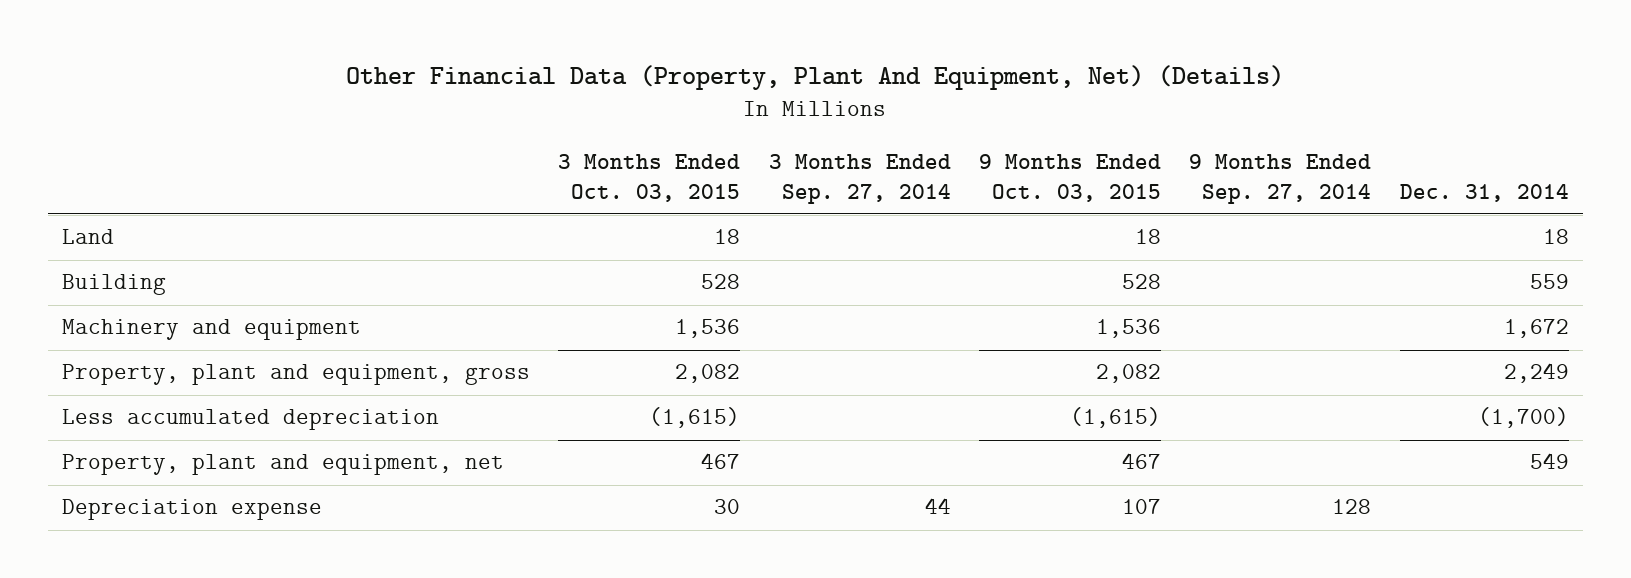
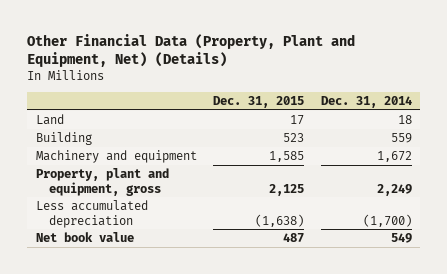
- Other Financial Data (Property, Plant And Equipment, Net) (Details)
+ Other Financial Data (Property, Plant and Equipment, Net) (Details)
- | 3 Months Ended Oct. 03, 2015 | 3 Months Ended Sep. 27, 2014 | 9 Months Ended Oct. 03, 2015 | 9 Months Ended Sep. 27, 2014 | Dec. 31, 2014
+ | Dec. 31, 2015 | Dec. 31, 2014
- Property, plant and equipment, net | 467 | | 467 | | 549
- Depreciation expense | 30 | 44 | 107 | 128 |
+ Net book value | 487 | 549

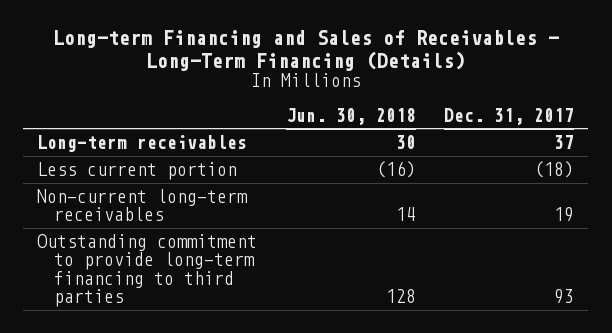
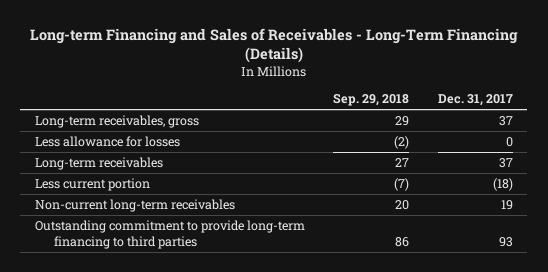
- | Jun. 30, 2018 | Dec. 31, 2017
+ | Sep. 29, 2018 | Dec. 31, 2017
+ Long-term receivables, gross | 29 | 37
+ Less allowance for losses | (2) | 0

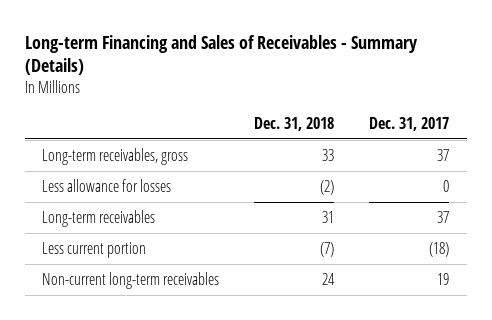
- Long-term Financing and Sales of Receivables - Long-Term Financing (Details)
+ Long-term Financing and Sales of Receivables - Summary (Details)
- | Sep. 29, 2018 | Dec. 31, 2017
+ | Dec. 31, 2018 | Dec. 31, 2017
- Outstanding commitment to provide long-term financing to third parties | 86 | 93

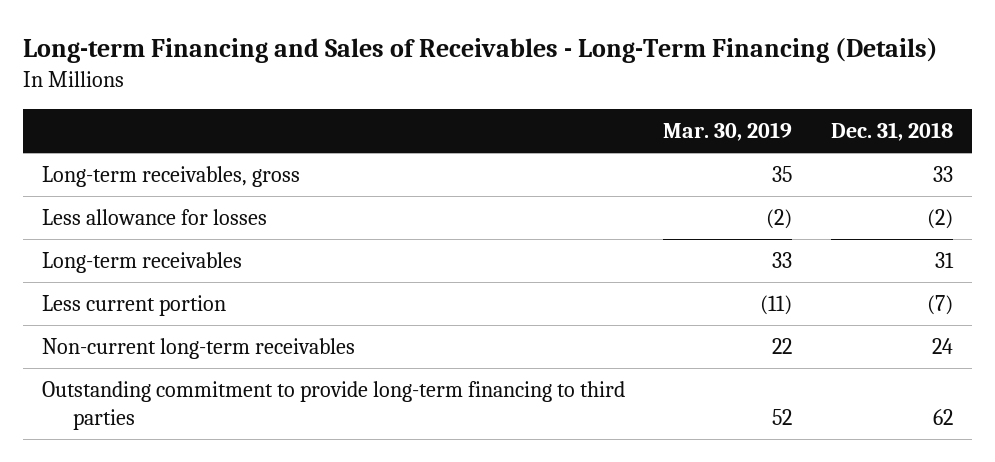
- Long-term Financing and Sales of Receivables - Summary (Details)
+ Long-term Financing and Sales of Receivables - Long-Term Financing (Details)
- | Dec. 31, 2018 | Dec. 31, 2017
+ | Mar. 30, 2019 | Dec. 31, 2018
+ Outstanding commitment to provide long-term financing to third parties | 52 | 62

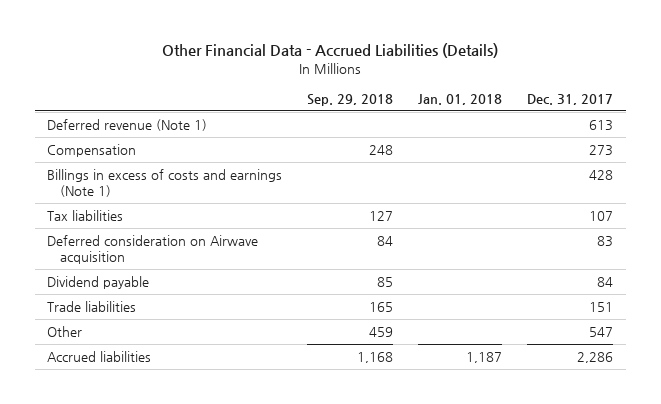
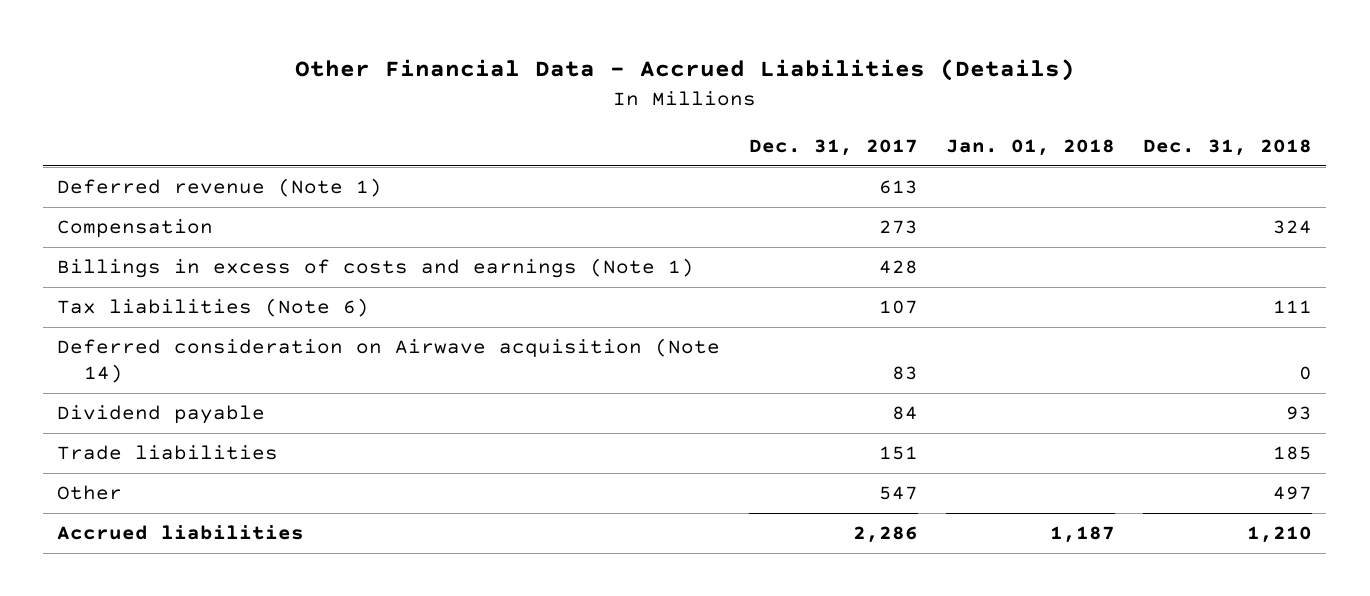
- | Sep. 29, 2018 | Jan. 01, 2018 | Dec. 31, 2017
+ | Dec. 31, 2017 | Jan. 01, 2018 | Dec. 31, 2018
- Tax liabilities | 127 | | 107
- Deferred consideration on Airwave acquisition | 84 | | 83
+ Tax liabilities (Note 6) | 107 | | 111
+ Deferred consideration on Airwave acquisition (Note 14) | 83 | | 0

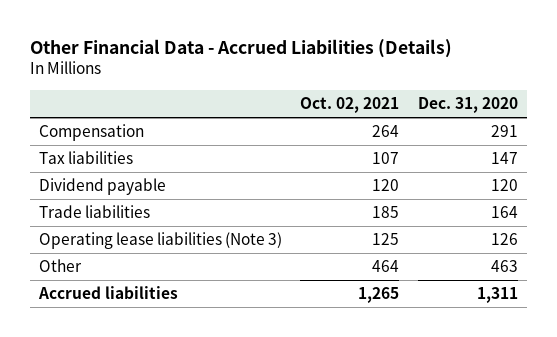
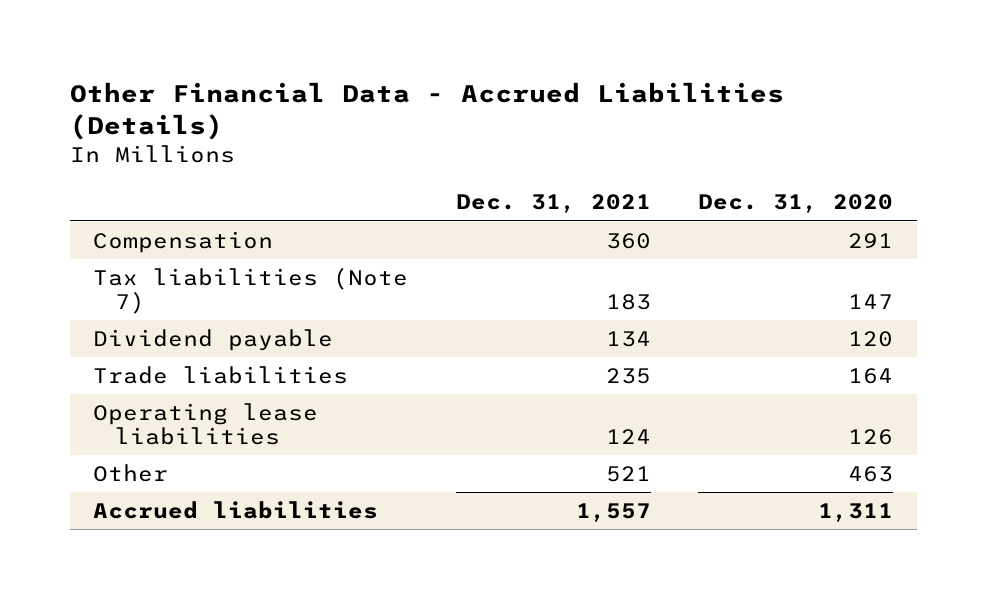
- | Oct. 02, 2021 | Dec. 31, 2020
+ | Dec. 31, 2021 | Dec. 31, 2020
- Tax liabilities | 107 | 147
+ Tax liabilities (Note 7) | 183 | 147
- Operating lease liabilities (Note 3) | 125 | 126
+ Operating lease liabilities | 124 | 126

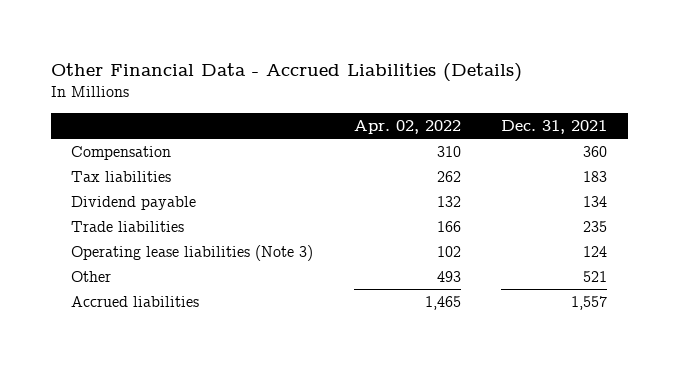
- | Dec. 31, 2021 | Dec. 31, 2020
+ | Apr. 02, 2022 | Dec. 31, 2021
- Tax liabilities (Note 7) | 183 | 147
+ Tax liabilities | 262 | 183
- Operating lease liabilities | 124 | 126
+ Operating lease liabilities (Note 3) | 102 | 124

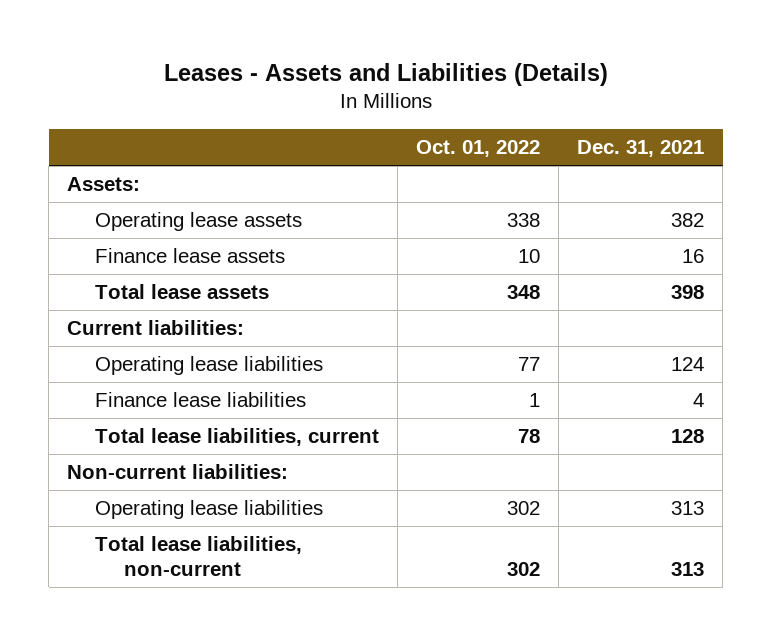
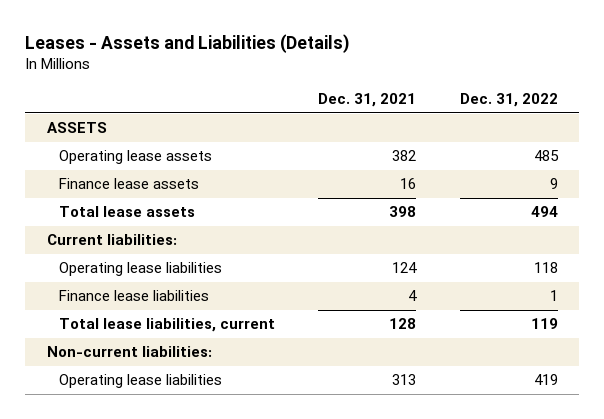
- | Oct. 01, 2022 | Dec. 31, 2021
+ | Dec. 31, 2021 | Dec. 31, 2022
- Assets:
+ ASSETS
- Total lease liabilities, non-current | 302 | 313

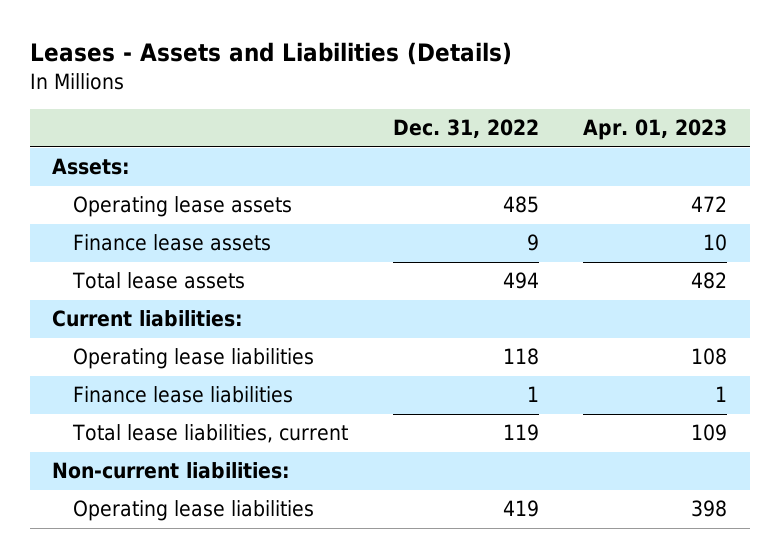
- | Dec. 31, 2021 | Dec. 31, 2022
+ | Dec. 31, 2022 | Apr. 01, 2023
- ASSETS
+ Assets:

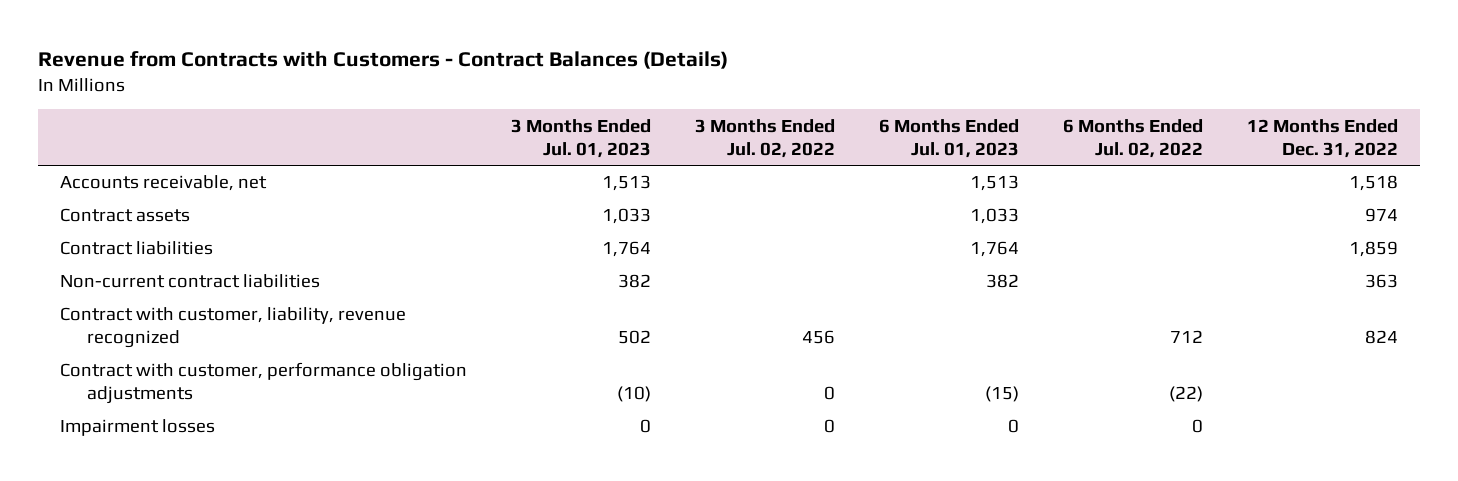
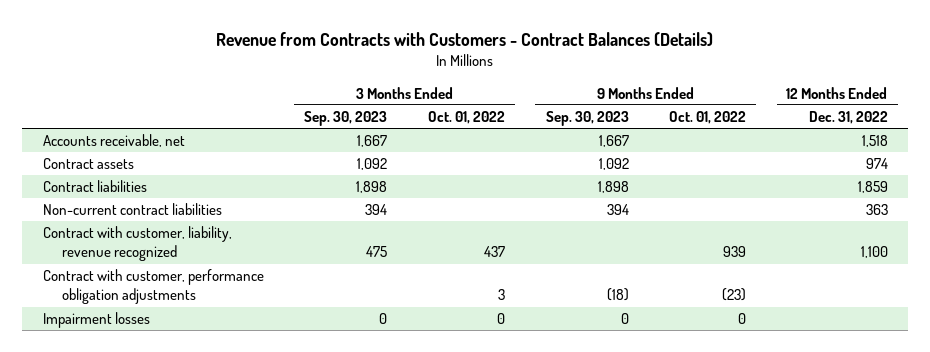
- | 3 Months Ended Jul. 01, 2023 | 3 Months Ended Jul. 02, 2022 | 6 Months Ended Jul. 01, 2023 | 6 Months Ended Jul. 02, 2022 | 12 Months Ended Dec. 31, 2022
+ | 3 Months Ended Sep. 30, 2023 | 3 Months Ended Oct. 01, 2022 | 9 Months Ended Sep. 30, 2023 | 9 Months Ended Oct. 01, 2022 | 12 Months Ended Dec. 31, 2022
- Contract with customer, liability, revenue recognized | 502 | 456 | | 712 | 824
+ Contract with customer, liability, revenue recognized | 475 | 437 | | 939 | 1,100

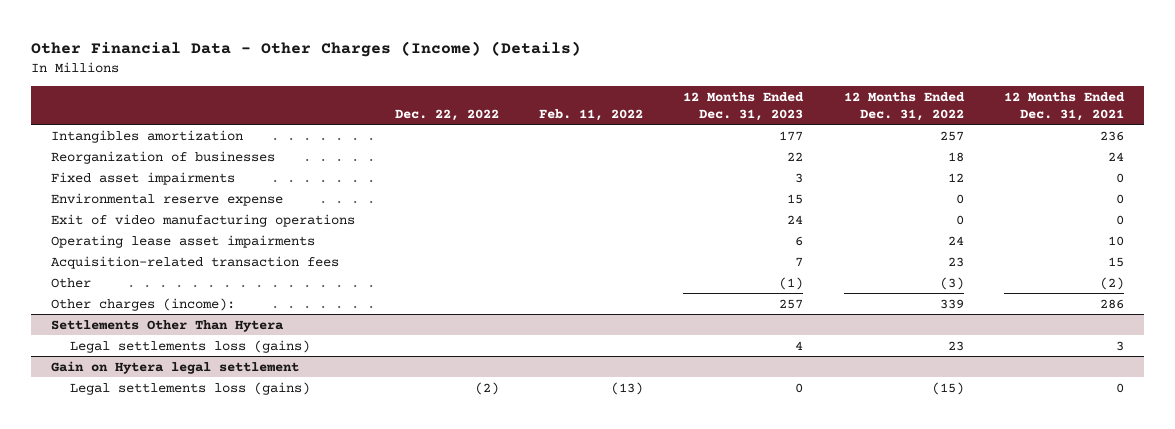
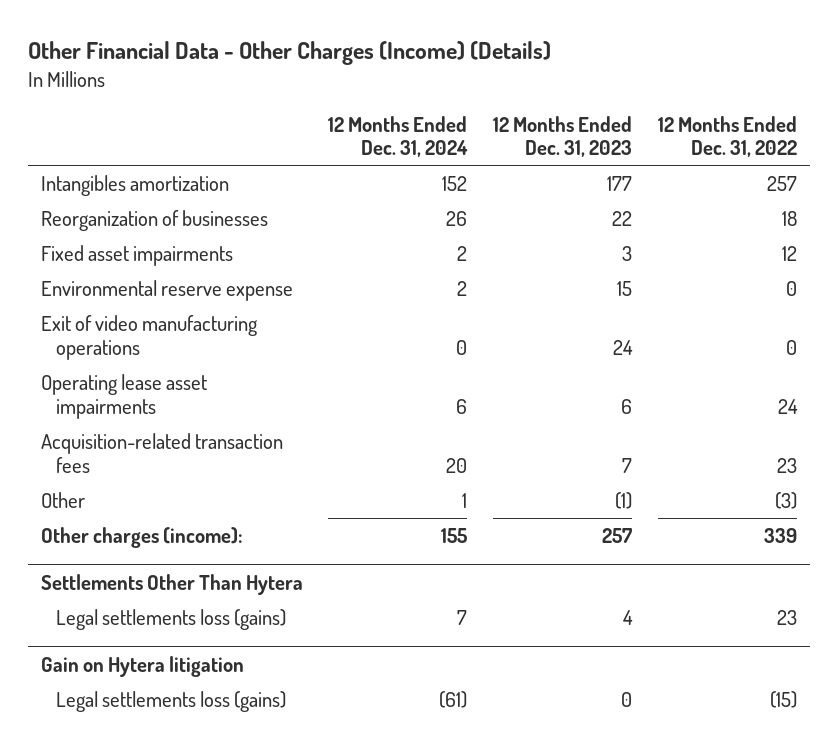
- | Dec. 22, 2022 | Feb. 11, 2022 | 12 Months Ended Dec. 31, 2023 | 12 Months Ended Dec. 31, 2022 | 12 Months Ended Dec. 31, 2021
+ | 12 Months Ended Dec. 31, 2024 | 12 Months Ended Dec. 31, 2023 | 12 Months Ended Dec. 31, 2022
- Gain on Hytera legal settlement
+ Gain on Hytera litigation

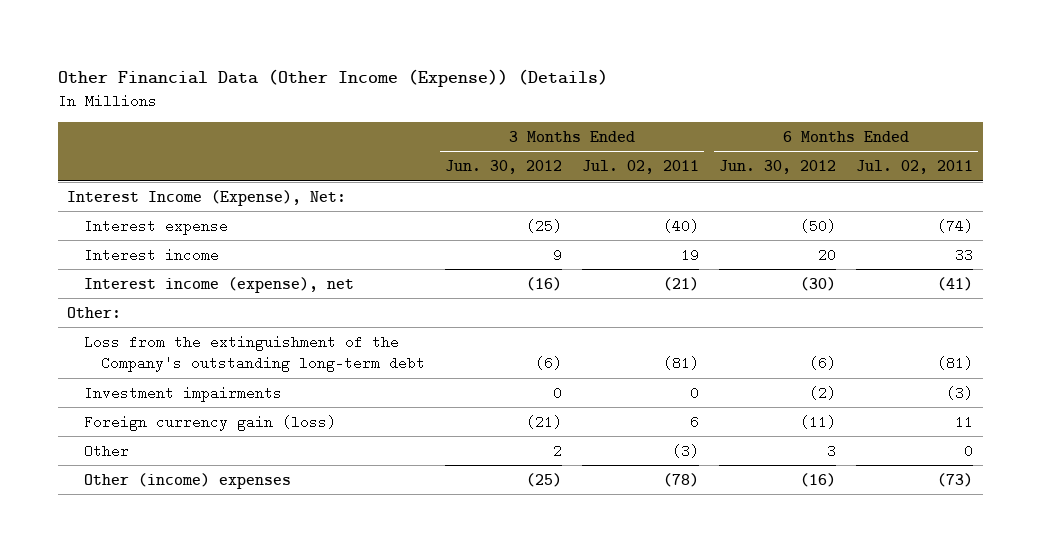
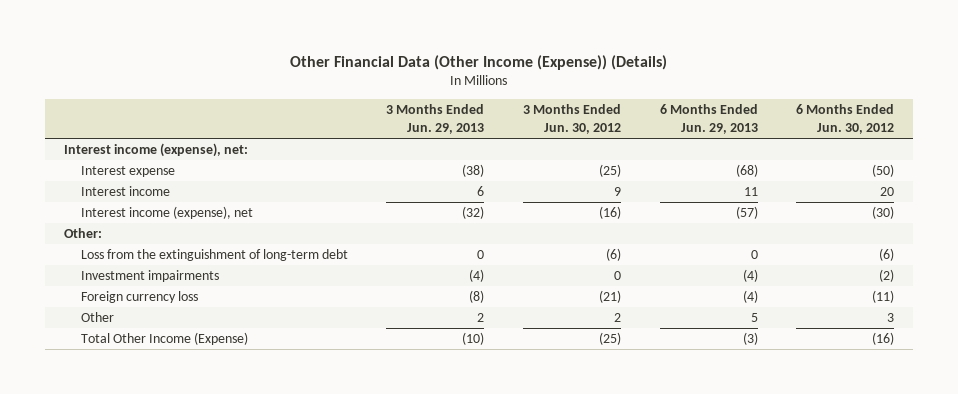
- | 3 Months Ended Jun. 30, 2012 | 3 Months Ended Jul. 02, 2011 | 6 Months Ended Jun. 30, 2012 | 6 Months Ended Jul. 02, 2011
+ | 3 Months Ended Jun. 29, 2013 | 3 Months Ended Jun. 30, 2012 | 6 Months Ended Jun. 29, 2013 | 6 Months Ended Jun. 30, 2012
- Interest Income (Expense), Net:
+ Interest income (expense), net:
- Loss from the extinguishment of the Company's outstanding long-term debt | (6) | (81) | (6) | (81)
+ Loss from the extinguishment of long-term debt | 0 | (6) | 0 | (6)
- Foreign currency gain (loss) | (21) | 6 | (11) | 11
+ Foreign currency loss | (8) | (21) | (4) | (11)
- Other (income) expenses | (25) | (78) | (16) | (73)
+ Total Other Income (Expense) | (10) | (25) | (3) | (16)

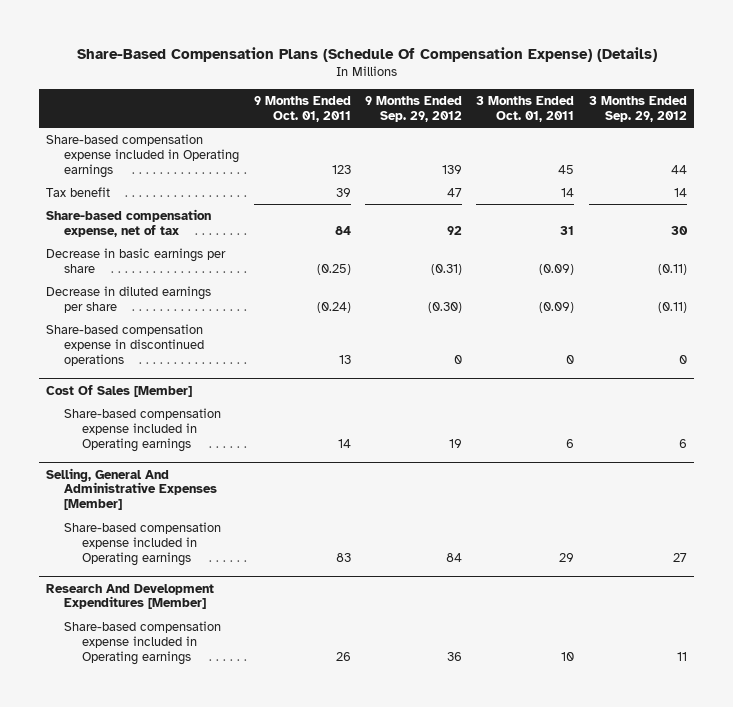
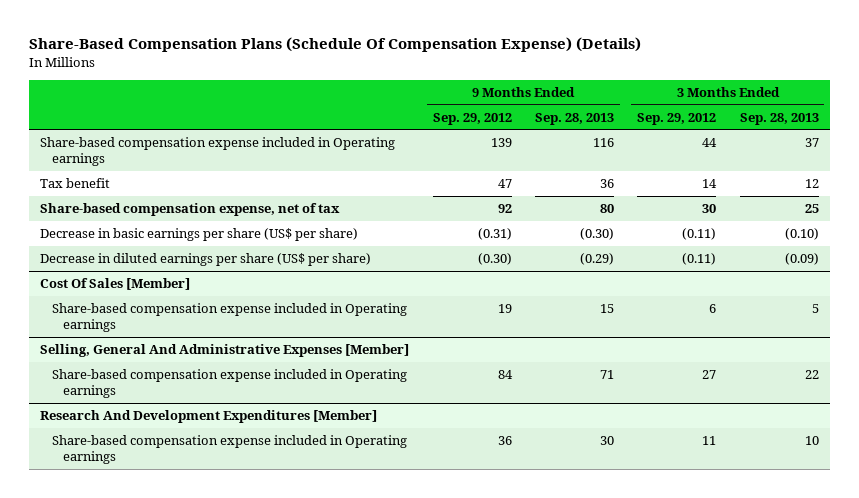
- | 9 Months Ended Oct. 01, 2011 | 9 Months Ended Sep. 29, 2012 | 3 Months Ended Oct. 01, 2011 | 3 Months Ended Sep. 29, 2012
+ | 9 Months Ended Sep. 29, 2012 | 9 Months Ended Sep. 28, 2013 | 3 Months Ended Sep. 29, 2012 | 3 Months Ended Sep. 28, 2013
- Decrease in basic earnings per share | (0.25) | (0.31) | (0.09) | (0.11)
- Decrease in diluted earnings per share | (0.24) | (0.30) | (0.09) | (0.11)
- Share-based compensation expense in discontinued operations | 13 | 0 | 0 | 0
+ Decrease in basic earnings per share (US$ per share) | (0.31) | (0.30) | (0.11) | (0.10)
+ Decrease in diluted earnings per share (US$ per share) | (0.30) | (0.29) | (0.11) | (0.09)

